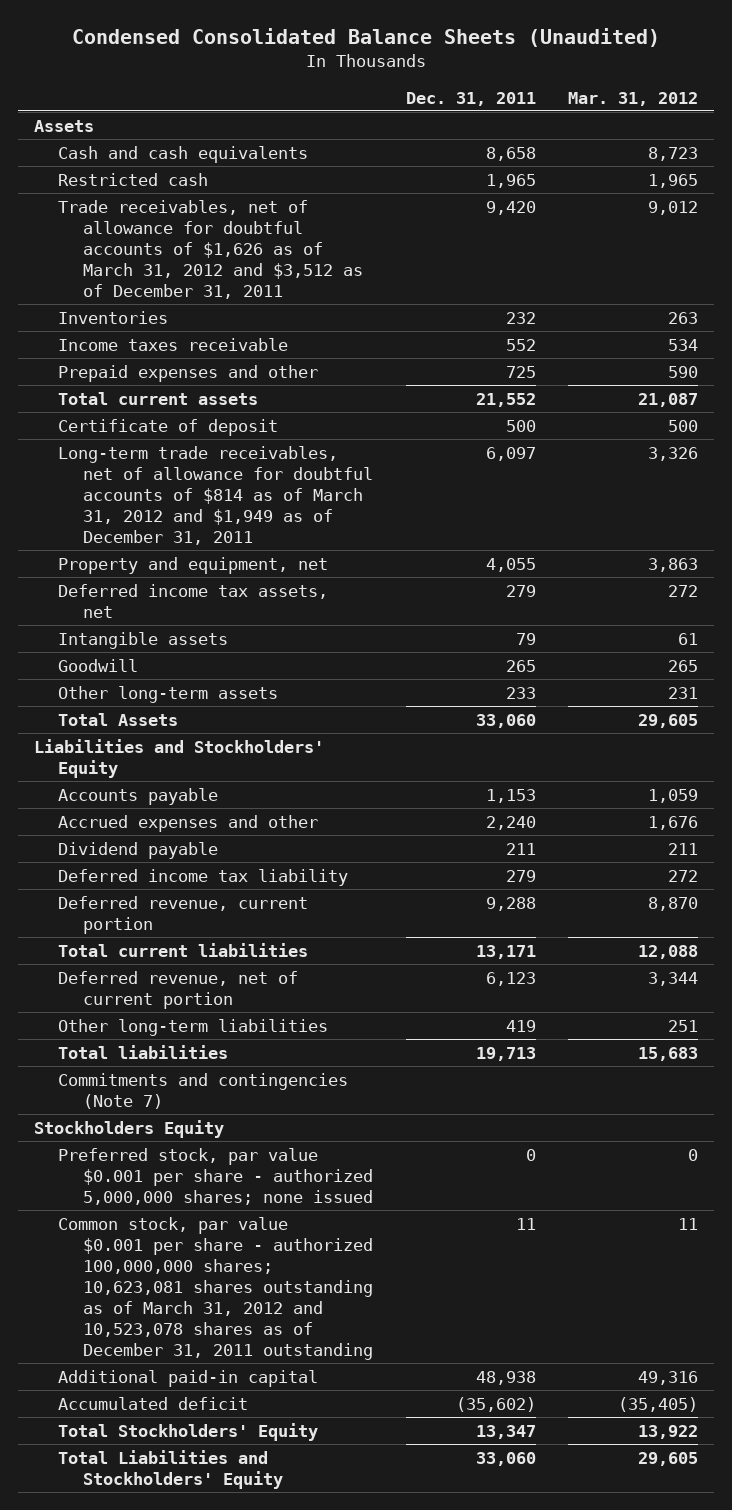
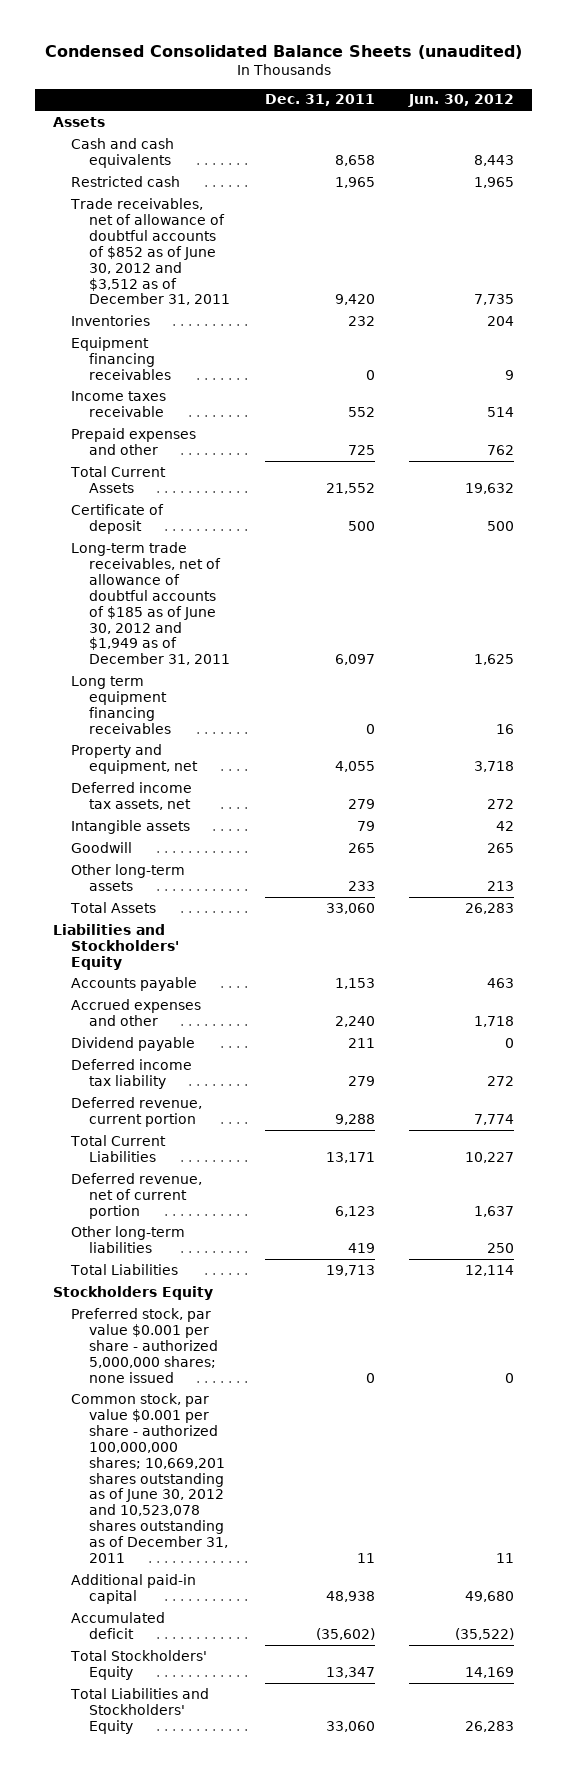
- Condensed Consolidated Balance Sheets (Unaudited)
+ Condensed Consolidated Balance Sheets (unaudited)
- | Dec. 31, 2011 | Mar. 31, 2012
+ | Dec. 31, 2011 | Jun. 30, 2012
- Trade receivables, net of allowance for doubtful accounts of $1,626 as of March 31, 2012 and $3,512 as of December 31, 2011 | 9,420 | 9,012
+ Trade receivables, net of allowance of doubtful accounts of $852 as of June 30, 2012 and $3,512 as of December 31, 2011 | 9,420 | 7,735
+ Equipment financing receivables | 0 | 9
- Total current assets | 21,552 | 21,087
+ Total Current Assets | 21,552 | 19,632
- Long-term trade receivables, net of allowance for doubtful accounts of $814 as of March 31, 2012 and $1,949 as of December 31, 2011 | 6,097 | 3,326
+ Long-term trade receivables, net of allowance of doubtful accounts of $185 as of June 30, 2012 and $1,949 as of December 31, 2011 | 6,097 | 1,625
+ Long term equipment financing receivables | 0 | 16
- Total current liabilities | 13,171 | 12,088
+ Total Current Liabilities | 13,171 | 10,227
- Total liabilities | 19,713 | 15,683
- Commitments and contingencies (Note 7)
+ Total Liabilities | 19,713 | 12,114
- Common stock, par value $0.001 per share - authorized 100,000,000 shares; 10,623,081 shares outstanding as of March 31, 2012 and 10,523,078 shares as of December 31, 2011 outstanding | 11 | 11
+ Common stock, par value $0.001 per share - authorized 100,000,000 shares; 10,669,201 shares outstanding as of June 30, 2012 and 10,523,078 shares outstanding as of December 31, 2011 | 11 | 11

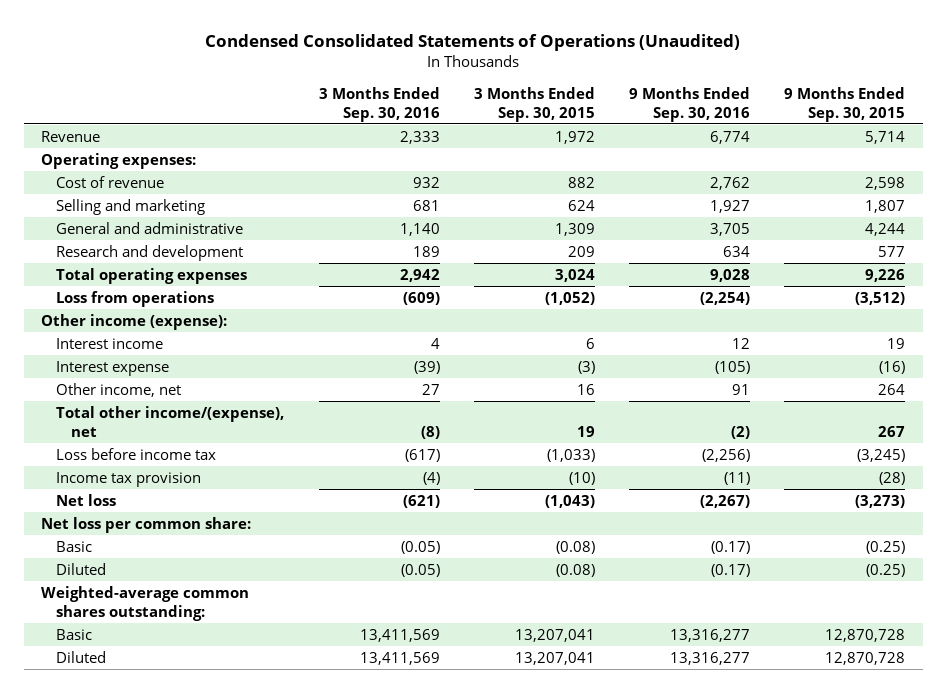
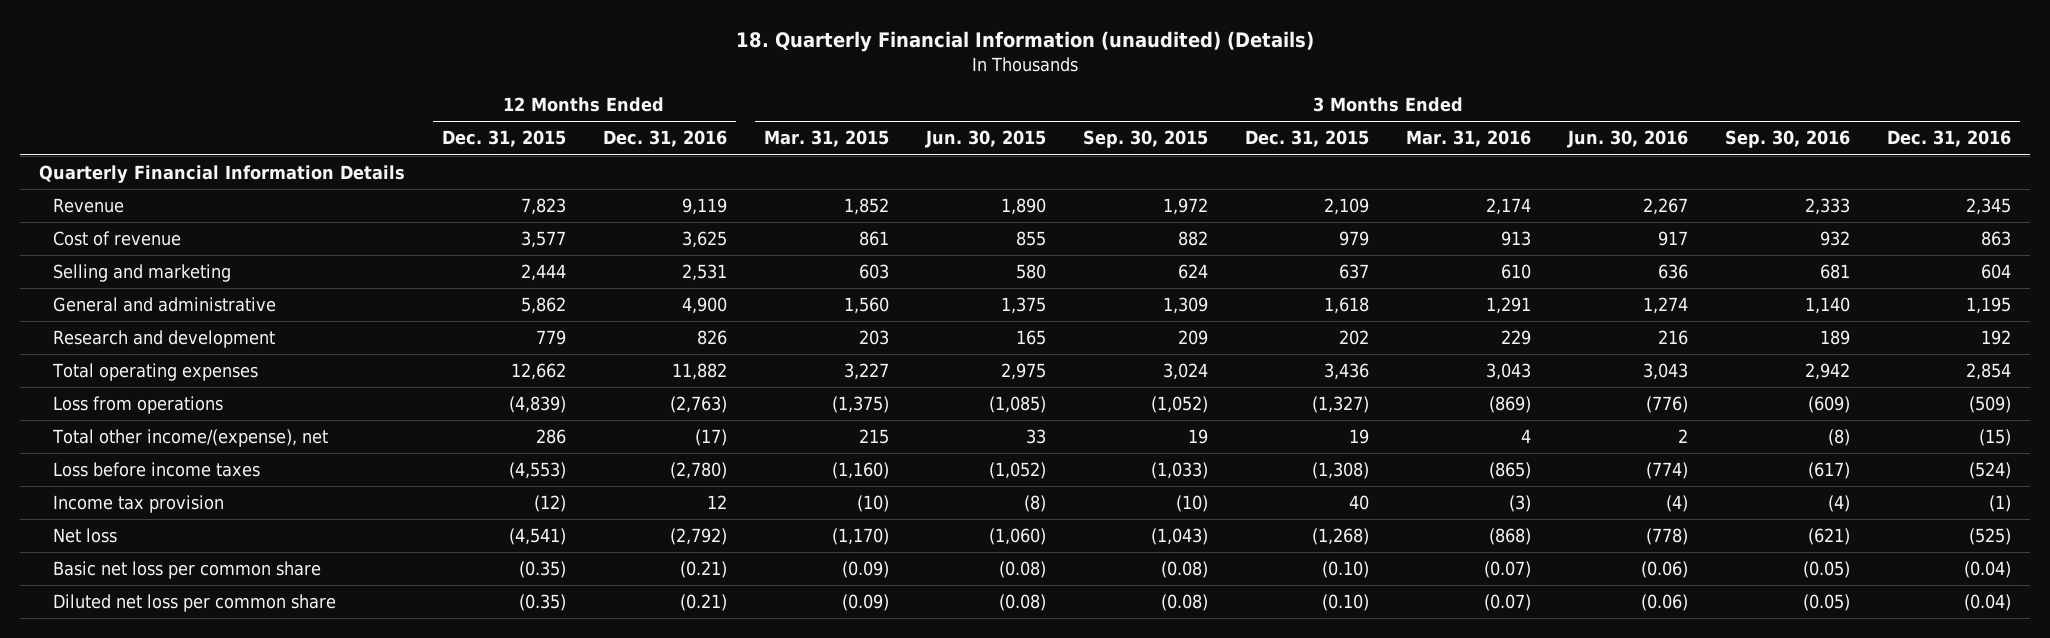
- Condensed Consolidated Statements of Operations (Unaudited)
+ 18. Quarterly Financial Information (unaudited) (Details)
- | 3 Months Ended Sep. 30, 2016 | 3 Months Ended Sep. 30, 2015 | 9 Months Ended Sep. 30, 2016 | 9 Months Ended Sep. 30, 2015
+ | 12 Months Ended Dec. 31, 2015 | 12 Months Ended Dec. 31, 2016 | 3 Months Ended Mar. 31, 2015 | 3 Months Ended Jun. 30, 2015 | 3 Months Ended Sep. 30, 2015 | 3 Months Ended Dec. 31, 2015 | 3 Months Ended Mar. 31, 2016 | 3 Months Ended Jun. 30, 2016 | 3 Months Ended Sep. 30, 2016 | 3 Months Ended Dec. 31, 2016
+ Quarterly Financial Information Details
- Operating expenses:
- Other income (expense):
- Interest income | 4 | 6 | 12 | 19
- Interest expense | (39) | (3) | (105) | (16)
- Other income, net | 27 | 16 | 91 | 264
- Loss before income tax | (617) | (1,033) | (2,256) | (3,245)
+ Loss before income taxes | (4,553) | (2,780) | (1,160) | (1,052) | (1,033) | (1,308) | (865) | (774) | (617) | (524)
- Net loss per common share:
- Basic | (0.05) | (0.08) | (0.17) | (0.25)
- Diluted | (0.05) | (0.08) | (0.17) | (0.25)
- Weighted-average common shares outstanding:
- Basic | 13,411,569 | 13,207,041 | 13,316,277 | 12,870,728
- Diluted | 13,411,569 | 13,207,041 | 13,316,277 | 12,870,728
+ Basic net loss per common share | (0.35) | (0.21) | (0.09) | (0.08) | (0.08) | (0.10) | (0.07) | (0.06) | (0.05) | (0.04)
+ Diluted net loss per common share | (0.35) | (0.21) | (0.09) | (0.08) | (0.08) | (0.10) | (0.07) | (0.06) | (0.05) | (0.04)

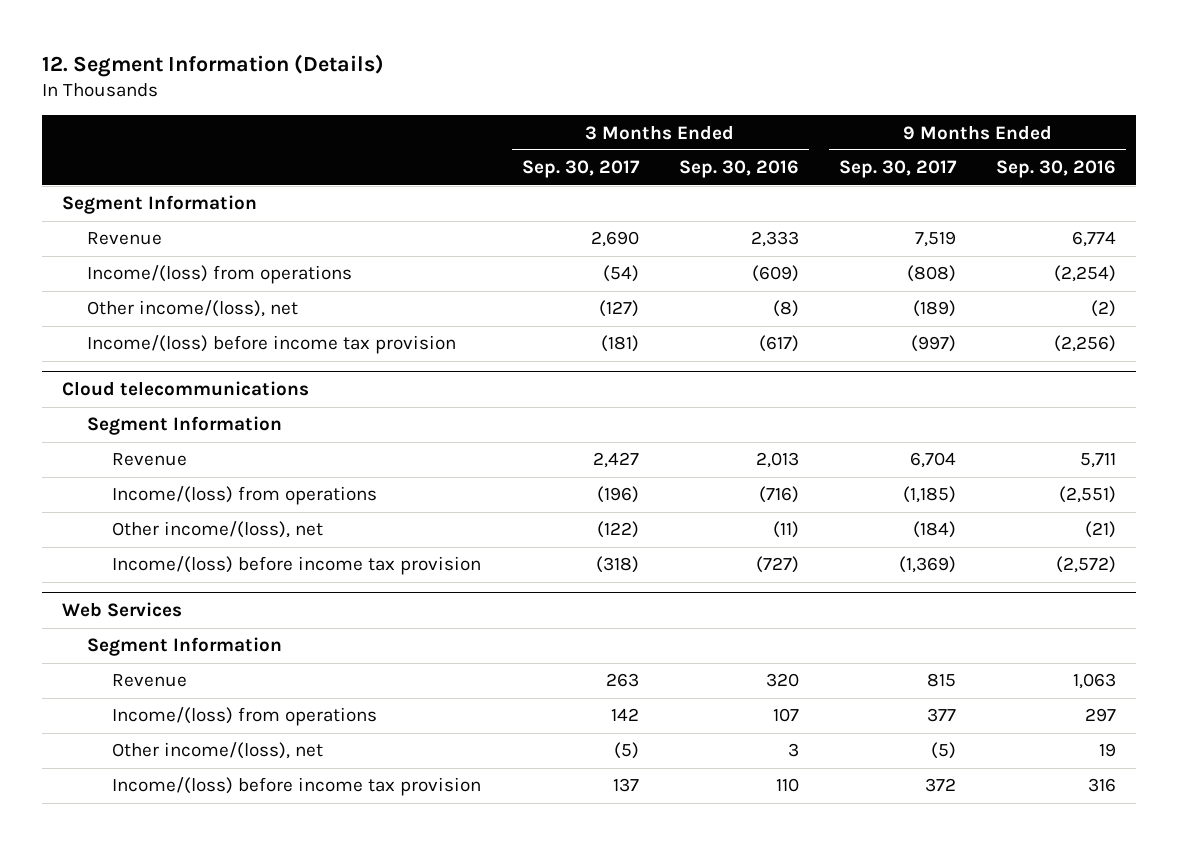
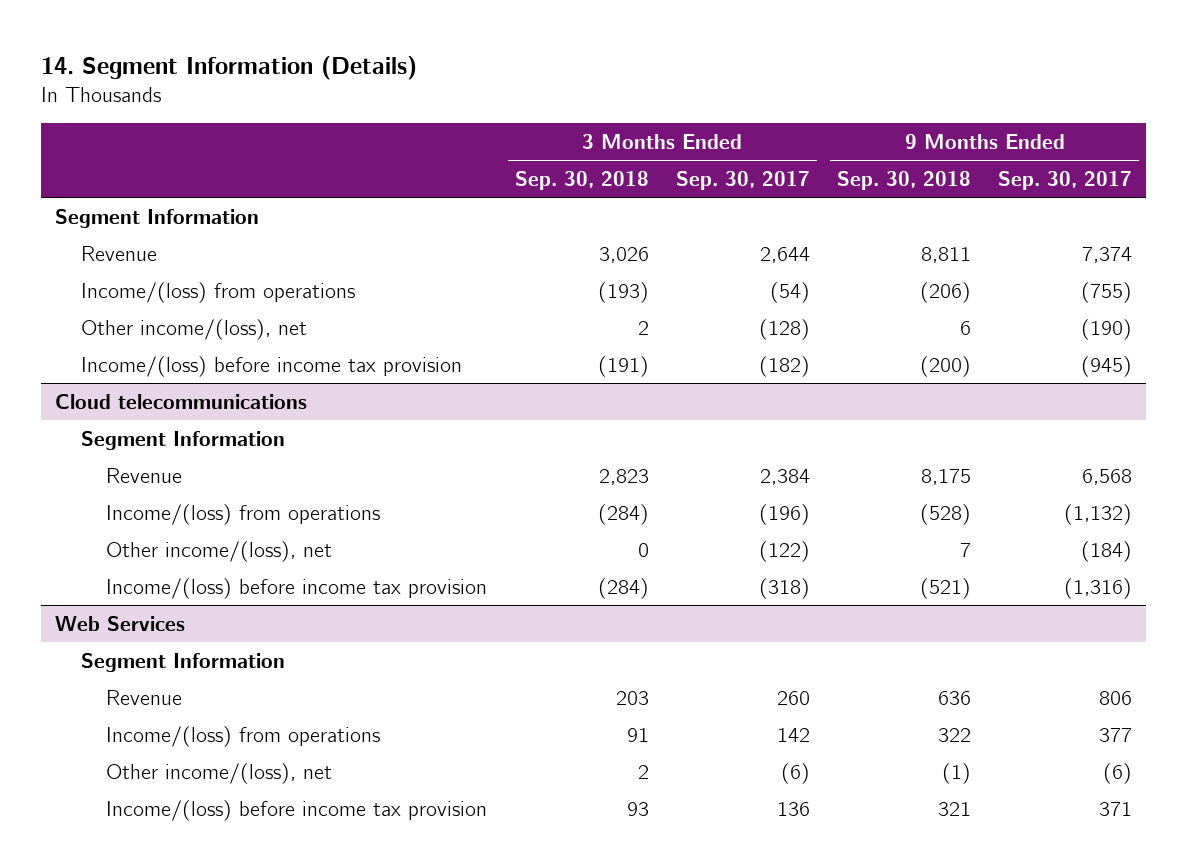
- 12. Segment Information (Details)
+ 14. Segment Information (Details)
- | 3 Months Ended Sep. 30, 2017 | 3 Months Ended Sep. 30, 2016 | 9 Months Ended Sep. 30, 2017 | 9 Months Ended Sep. 30, 2016
+ | 3 Months Ended Sep. 30, 2018 | 3 Months Ended Sep. 30, 2017 | 9 Months Ended Sep. 30, 2018 | 9 Months Ended Sep. 30, 2017
- Revenue | 2,690 | 2,333 | 7,519 | 6,774
- Income/(loss) from operations | (54) | (609) | (808) | (2,254)
- Other income/(loss), net | (127) | (8) | (189) | (2)
- Income/(loss) before income tax provision | (181) | (617) | (997) | (2,256)
+ Revenue | 3,026 | 2,644 | 8,811 | 7,374
+ Income/(loss) from operations | (193) | (54) | (206) | (755)
+ Other income/(loss), net | 2 | (128) | 6 | (190)
+ Income/(loss) before income tax provision | (191) | (182) | (200) | (945)
@ Cloud telecommunications
- Revenue | 2,427 | 2,013 | 6,704 | 5,711
- Income/(loss) from operations | (196) | (716) | (1,185) | (2,551)
+ Revenue | 2,823 | 2,384 | 8,175 | 6,568
+ Income/(loss) from operations | (284) | (196) | (528) | (1,132)
- Income/(loss) before income tax provision | (318) | (727) | (1,369) | (2,572)
+ Income/(loss) before income tax provision | (284) | (318) | (521) | (1,316)
@ Web Services
- Revenue | 263 | 320 | 815 | 1,063
+ Revenue | 203 | 260 | 636 | 806
- Other income/(loss), net | (5) | 3 | (5) | 19
- Income/(loss) before income tax provision | 137 | 110 | 372 | 316
+ Other income/(loss), net | 2 | (6) | (1) | (6)
+ Income/(loss) before income tax provision | 93 | 136 | 321 | 371

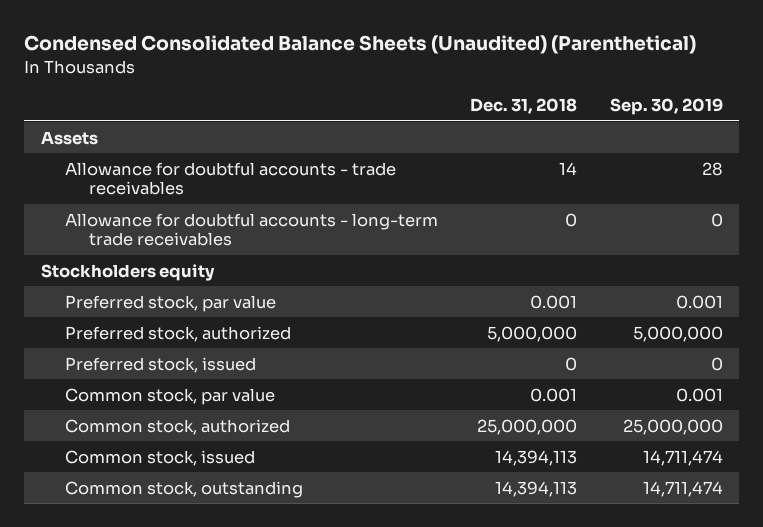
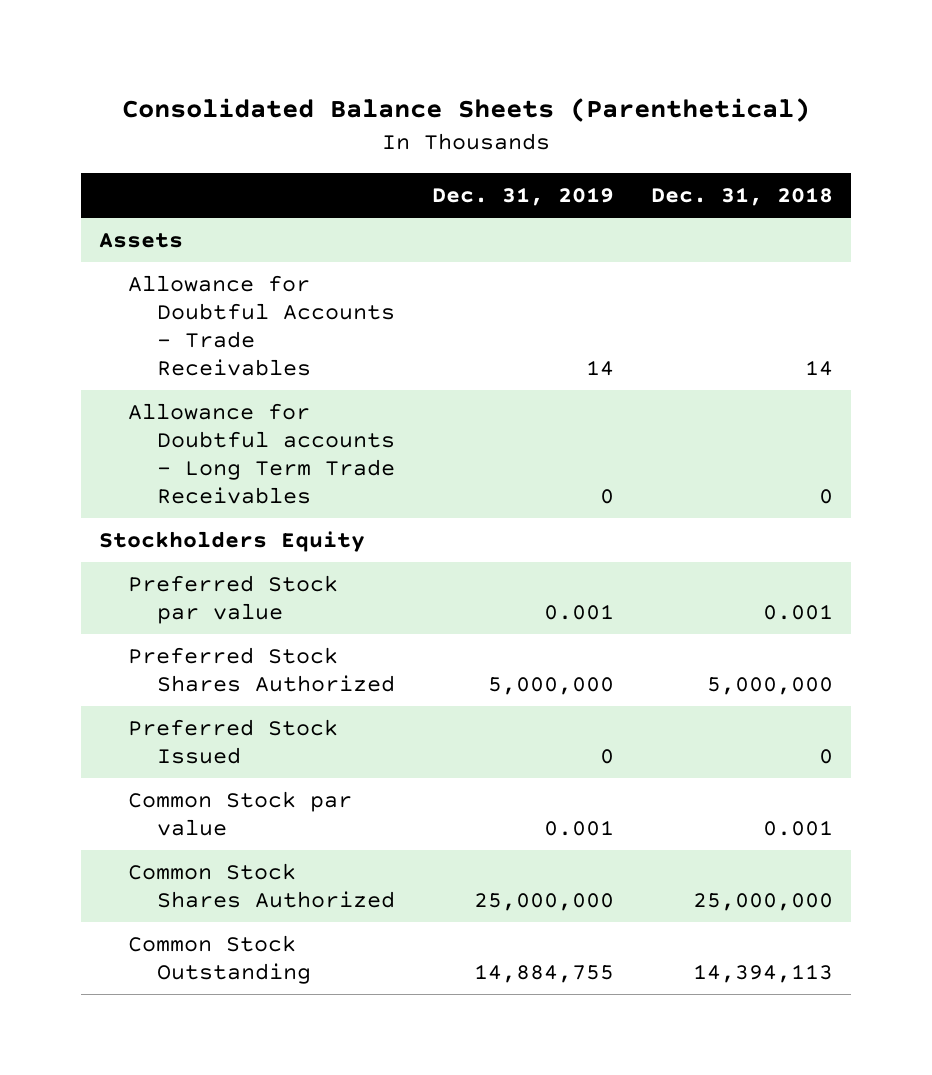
- Condensed Consolidated Balance Sheets (Unaudited) (Parenthetical)
+ Consolidated Balance Sheets (Parenthetical)
- | Dec. 31, 2018 | Sep. 30, 2019
+ | Dec. 31, 2019 | Dec. 31, 2018
- Allowance for doubtful accounts - trade receivables | 14 | 28
- Allowance for doubtful accounts - long-term trade receivables | 0 | 0
- Stockholders equity
- Preferred stock, par value | 0.001 | 0.001
- Preferred stock, authorized | 5,000,000 | 5,000,000
- Preferred stock, issued | 0 | 0
- Common stock, par value | 0.001 | 0.001
- Common stock, authorized | 25,000,000 | 25,000,000
- Common stock, issued | 14,394,113 | 14,711,474
- Common stock, outstanding | 14,394,113 | 14,711,474
+ Allowance for Doubtful Accounts - Trade Receivables | 14 | 14
+ Allowance for Doubtful accounts - Long Term Trade Receivables | 0 | 0
+ Stockholders Equity
+ Preferred Stock par value | 0.001 | 0.001
+ Preferred Stock Shares Authorized | 5,000,000 | 5,000,000
+ Preferred Stock Issued | 0 | 0
+ Common Stock par value | 0.001 | 0.001
+ Common Stock Shares Authorized | 25,000,000 | 25,000,000
+ Common Stock Outstanding | 14,884,755 | 14,394,113

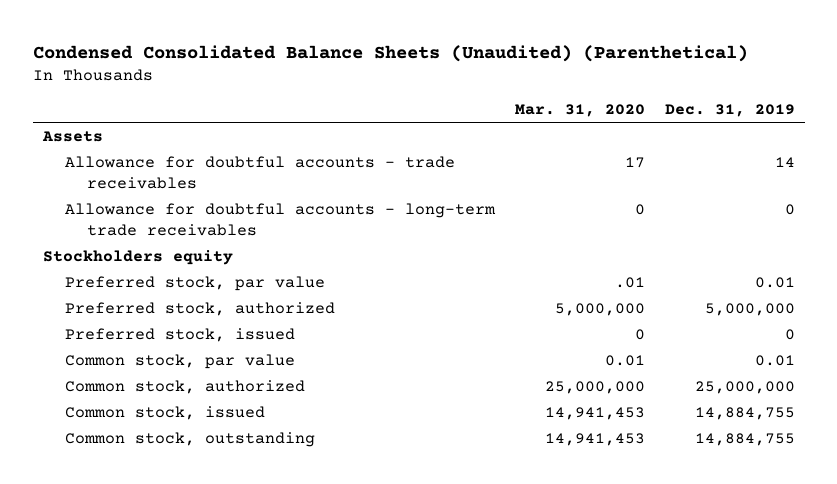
- Consolidated Balance Sheets (Parenthetical)
+ Condensed Consolidated Balance Sheets (Unaudited) (Parenthetical)
- | Dec. 31, 2019 | Dec. 31, 2018
+ | Mar. 31, 2020 | Dec. 31, 2019
- Allowance for Doubtful Accounts - Trade Receivables | 14 | 14
- Allowance for Doubtful accounts - Long Term Trade Receivables | 0 | 0
- Stockholders Equity
- Preferred Stock par value | 0.001 | 0.001
- Preferred Stock Shares Authorized | 5,000,000 | 5,000,000
- Preferred Stock Issued | 0 | 0
- Common Stock par value | 0.001 | 0.001
- Common Stock Shares Authorized | 25,000,000 | 25,000,000
- Common Stock Outstanding | 14,884,755 | 14,394,113
+ Allowance for doubtful accounts - trade receivables | 17 | 14
+ Allowance for doubtful accounts - long-term trade receivables | 0 | 0
+ Stockholders equity
+ Preferred stock, par value | .01 | 0.01
+ Preferred stock, authorized | 5,000,000 | 5,000,000
+ Preferred stock, issued | 0 | 0
+ Common stock, par value | 0.01 | 0.01
+ Common stock, authorized | 25,000,000 | 25,000,000
+ Common stock, issued | 14,941,453 | 14,884,755
+ Common stock, outstanding | 14,941,453 | 14,884,755

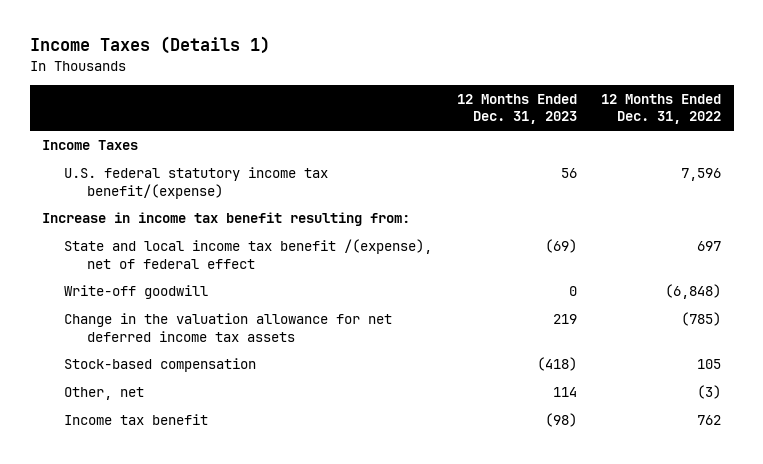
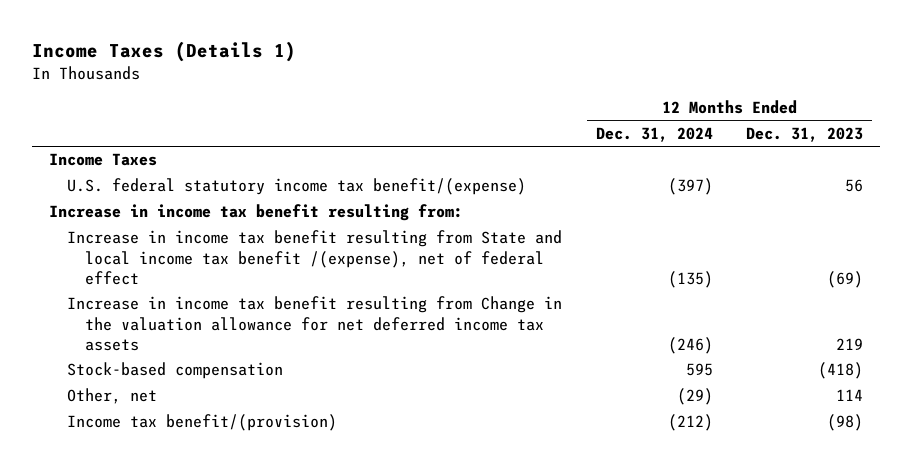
- | 12 Months Ended Dec. 31, 2023 | 12 Months Ended Dec. 31, 2022
+ | 12 Months Ended Dec. 31, 2024 | 12 Months Ended Dec. 31, 2023
- State and local income tax benefit /(expense), net of federal effect | (69) | 697
- Write-off goodwill | 0 | (6,848)
- Change in the valuation allowance for net deferred income tax assets | 219 | (785)
+ Increase in income tax benefit resulting from State and local income tax benefit /(expense), net of federal effect | (135) | (69)
+ Increase in income tax benefit resulting from Change in the valuation allowance for net deferred income tax assets | (246) | 219
- Income tax benefit | (98) | 762
+ Income tax benefit/(provision) | (212) | (98)

